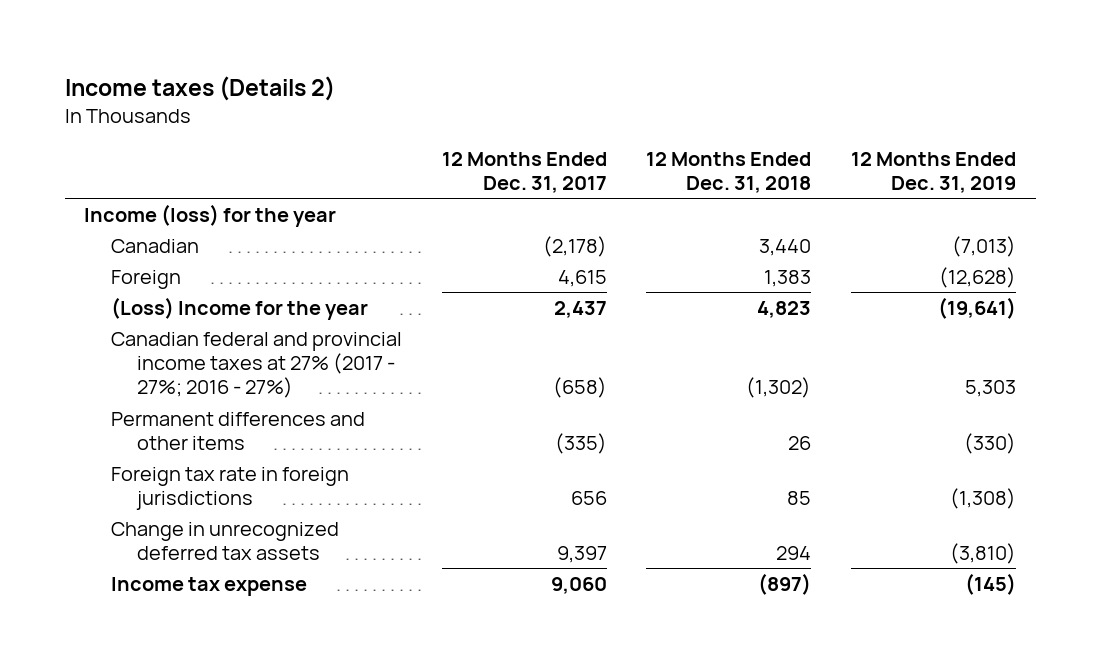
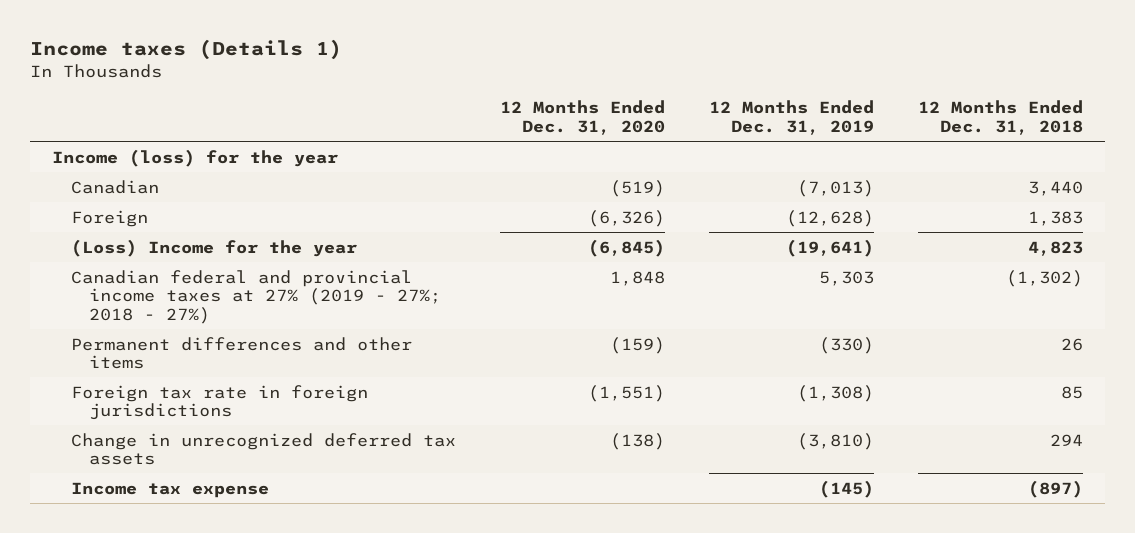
- Income taxes (Details 2)
+ Income taxes (Details 1)
- | 12 Months Ended Dec. 31, 2017 | 12 Months Ended Dec. 31, 2018 | 12 Months Ended Dec. 31, 2019
+ | 12 Months Ended Dec. 31, 2020 | 12 Months Ended Dec. 31, 2019 | 12 Months Ended Dec. 31, 2018
- Canadian federal and provincial income taxes at 27% (2017 - 27%; 2016 - 27%) | (658) | (1,302) | 5,303
+ Canadian federal and provincial income taxes at 27% (2019 - 27%; 2018 - 27%) | 1,848 | 5,303 | (1,302)

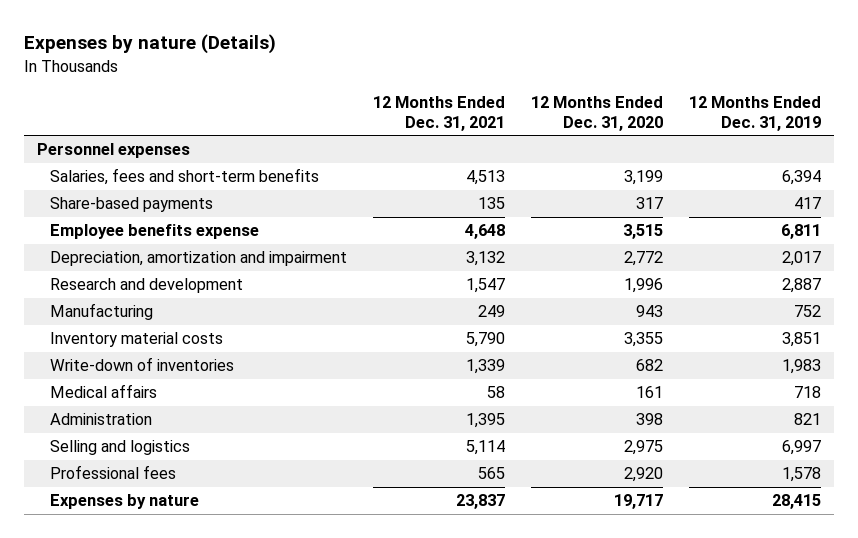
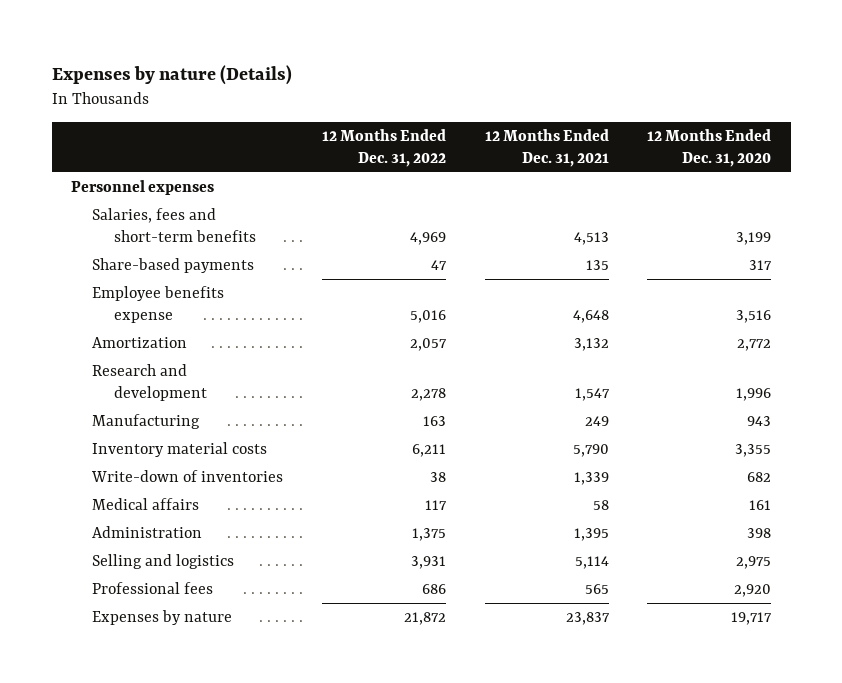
- | 12 Months Ended Dec. 31, 2021 | 12 Months Ended Dec. 31, 2020 | 12 Months Ended Dec. 31, 2019
+ | 12 Months Ended Dec. 31, 2022 | 12 Months Ended Dec. 31, 2021 | 12 Months Ended Dec. 31, 2020
- Employee benefits expense | 4,648 | 3,515 | 6,811
- Depreciation, amortization and impairment | 3,132 | 2,772 | 2,017
+ Employee benefits expense | 5,016 | 4,648 | 3,516
+ Amortization | 2,057 | 3,132 | 2,772

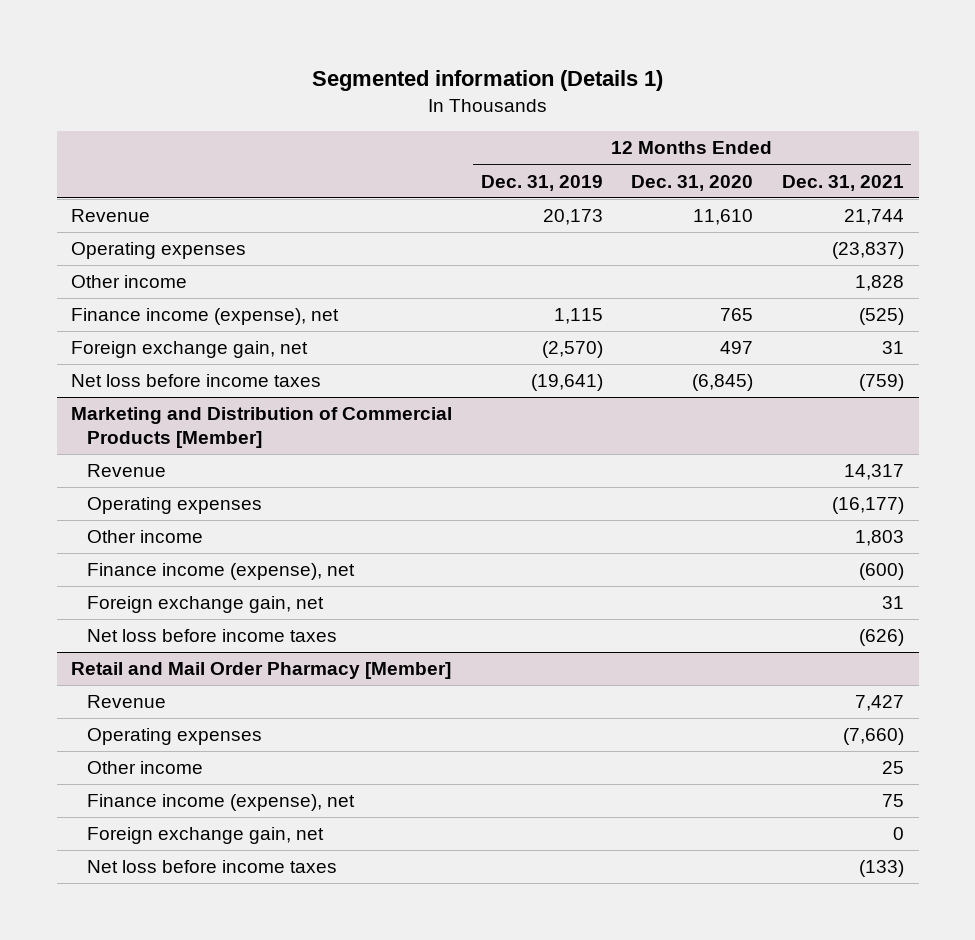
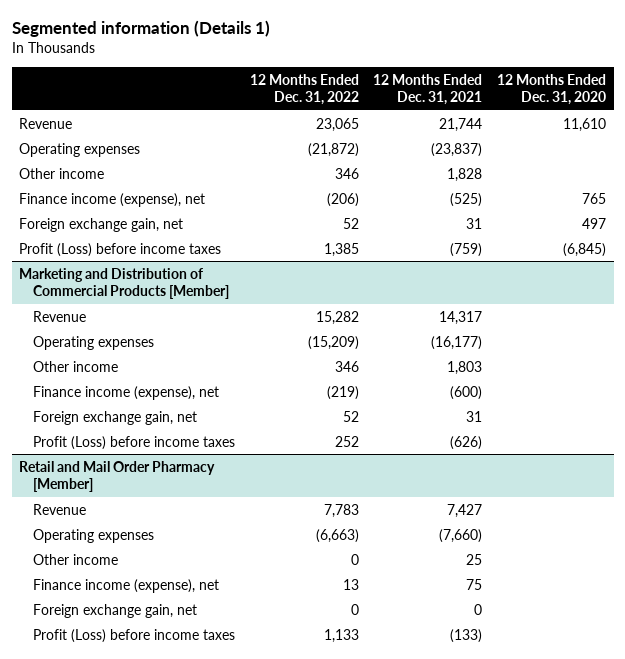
- | 12 Months Ended Dec. 31, 2019 | 12 Months Ended Dec. 31, 2020 | 12 Months Ended Dec. 31, 2021
+ | 12 Months Ended Dec. 31, 2022 | 12 Months Ended Dec. 31, 2021 | 12 Months Ended Dec. 31, 2020
- Net loss before income taxes | (19,641) | (6,845) | (759)
+ Profit (Loss) before income taxes | 1,385 | (759) | (6,845)
@ Marketing and Distribution of Commercial Products [Member]
- Net loss before income taxes | | | (626)
+ Profit (Loss) before income taxes | 252 | (626) |
@ Retail and Mail Order Pharmacy [Member]
- Net loss before income taxes | | | (133)
+ Profit (Loss) before income taxes | 1,133 | (133) |

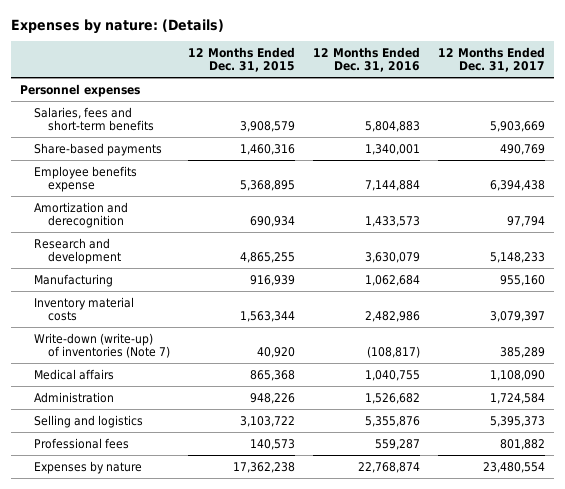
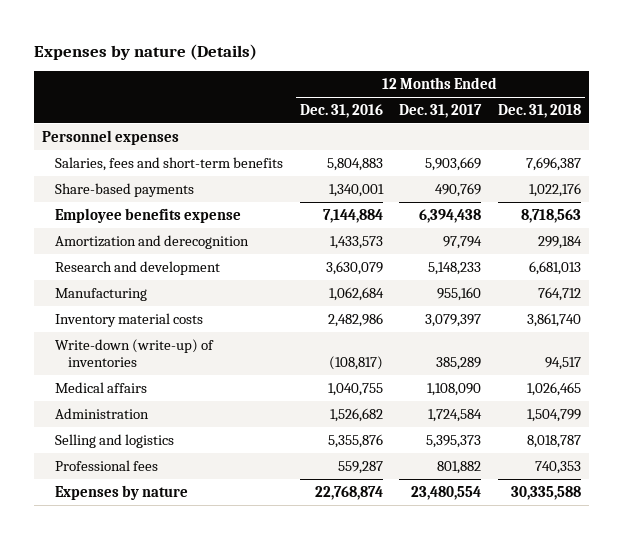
- Expenses by nature: (Details)
+ Expenses by nature (Details)
- | 12 Months Ended Dec. 31, 2015 | 12 Months Ended Dec. 31, 2016 | 12 Months Ended Dec. 31, 2017
+ | 12 Months Ended Dec. 31, 2016 | 12 Months Ended Dec. 31, 2017 | 12 Months Ended Dec. 31, 2018
- Write-down (write-up) of inventories (Note 7) | 40,920 | (108,817) | 385,289
+ Write-down (write-up) of inventories | (108,817) | 385,289 | 94,517

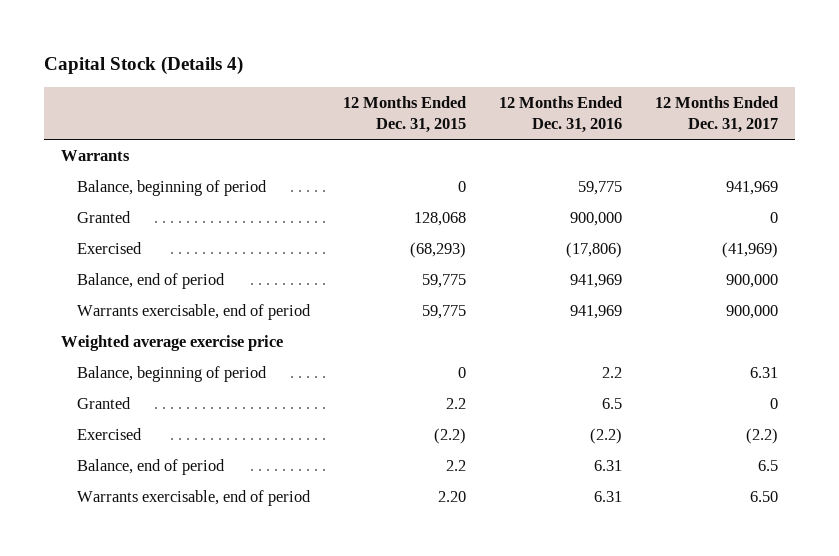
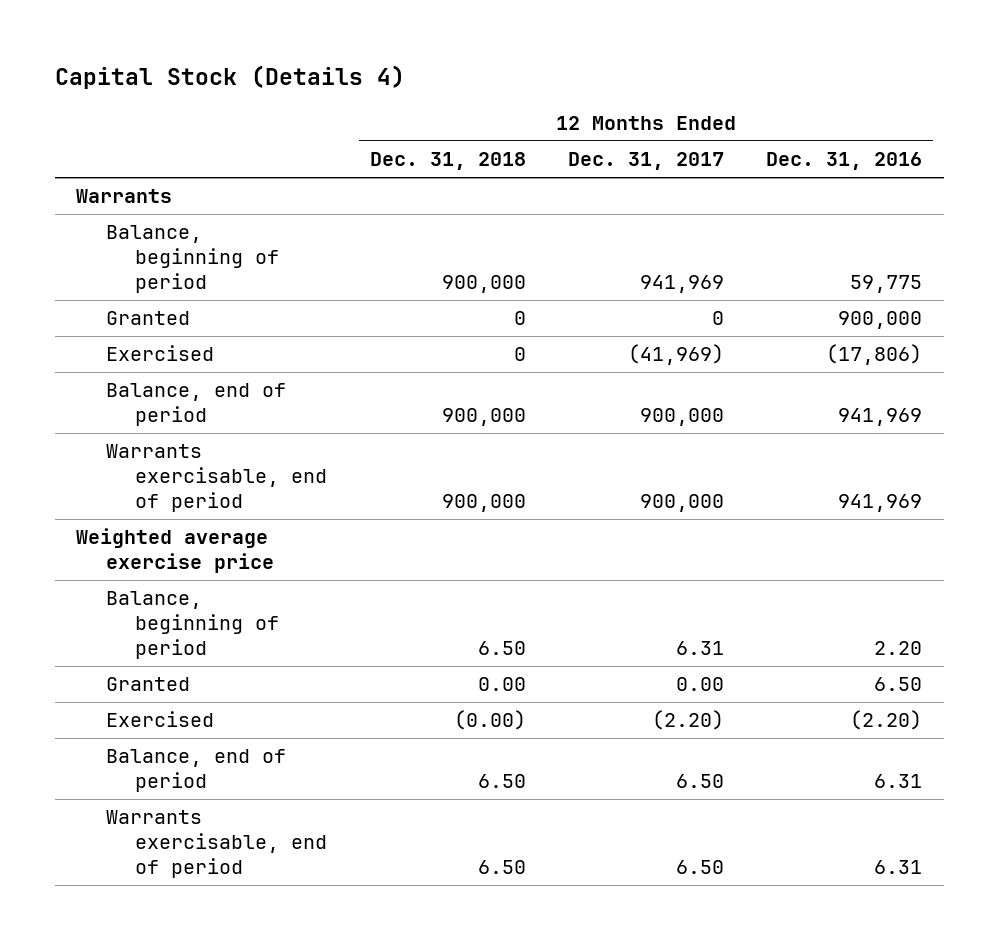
- | 12 Months Ended Dec. 31, 2015 | 12 Months Ended Dec. 31, 2016 | 12 Months Ended Dec. 31, 2017
+ | 12 Months Ended Dec. 31, 2018 | 12 Months Ended Dec. 31, 2017 | 12 Months Ended Dec. 31, 2016
- Balance, beginning of period | 0 | 2.2 | 6.31
- Granted | 2.2 | 6.5 | 0
- Exercised | (2.2) | (2.2) | (2.2)
- Balance, end of period | 2.2 | 6.31 | 6.5
+ Balance, beginning of period | 6.50 | 6.31 | 2.20
+ Granted | 0.00 | 0.00 | 6.50
+ Exercised | (0.00) | (2.20) | (2.20)
+ Balance, end of period | 6.50 | 6.50 | 6.31

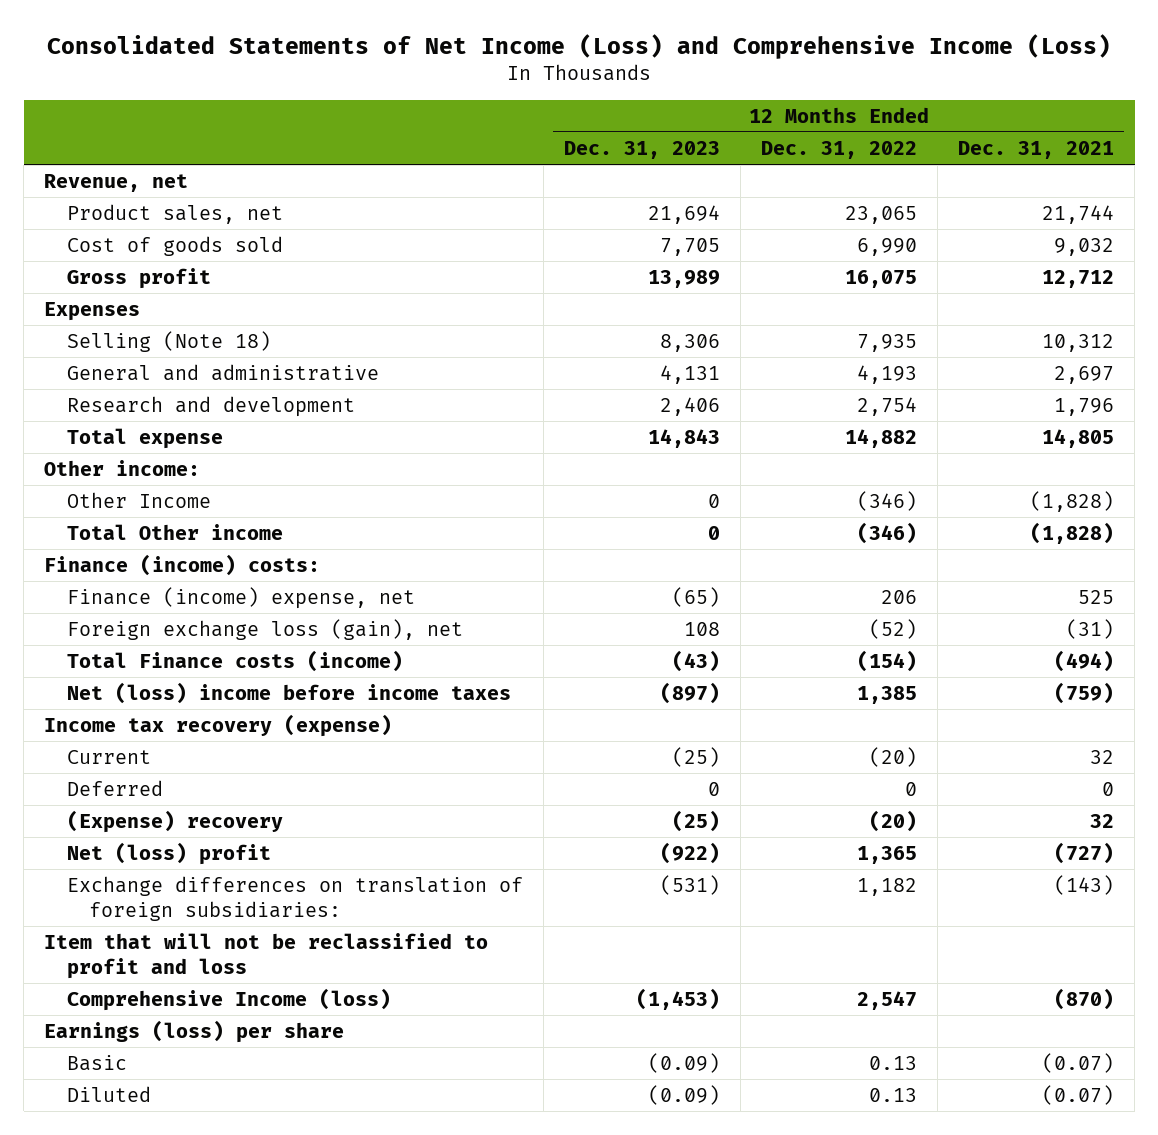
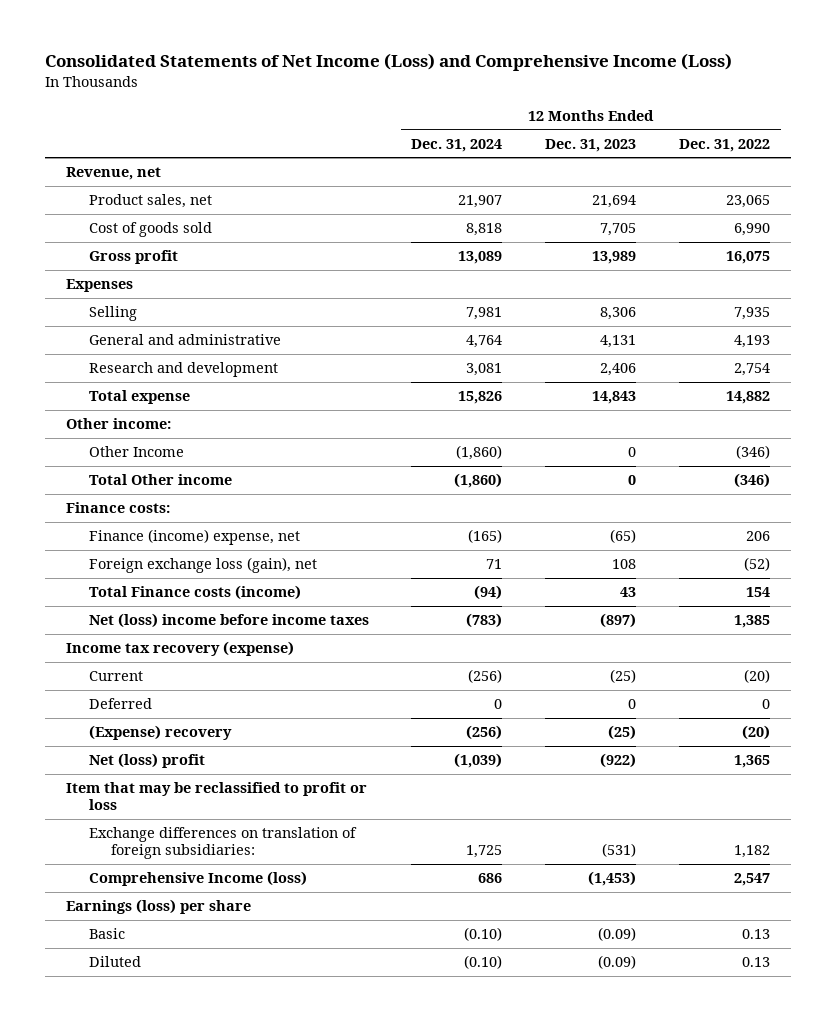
- | 12 Months Ended Dec. 31, 2023 | 12 Months Ended Dec. 31, 2022 | 12 Months Ended Dec. 31, 2021
+ | 12 Months Ended Dec. 31, 2024 | 12 Months Ended Dec. 31, 2023 | 12 Months Ended Dec. 31, 2022
- Selling (Note 18) | 8,306 | 7,935 | 10,312
+ Selling | 7,981 | 8,306 | 7,935
- Finance (income) costs:
+ Finance costs:
- Total Finance costs (income) | (43) | (154) | (494)
+ Total Finance costs (income) | (94) | 43 | 154
+ Item that may be reclassified to profit or loss
- Item that will not be reclassified to profit and loss

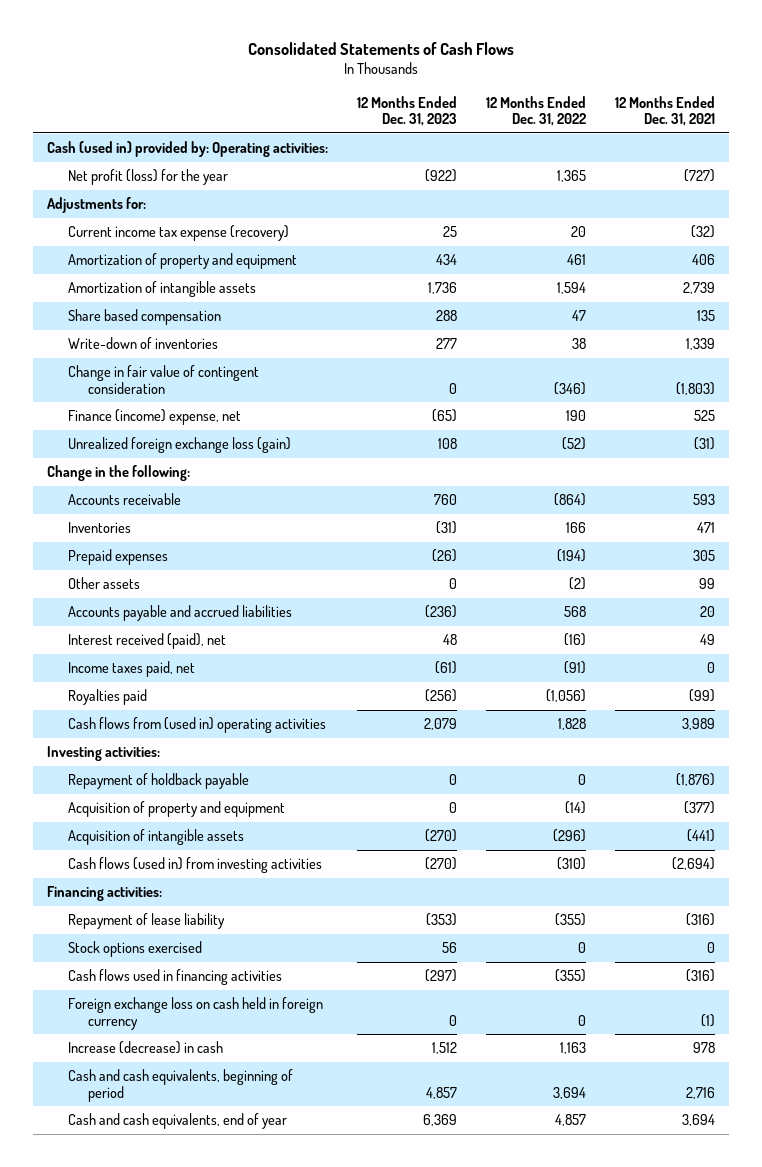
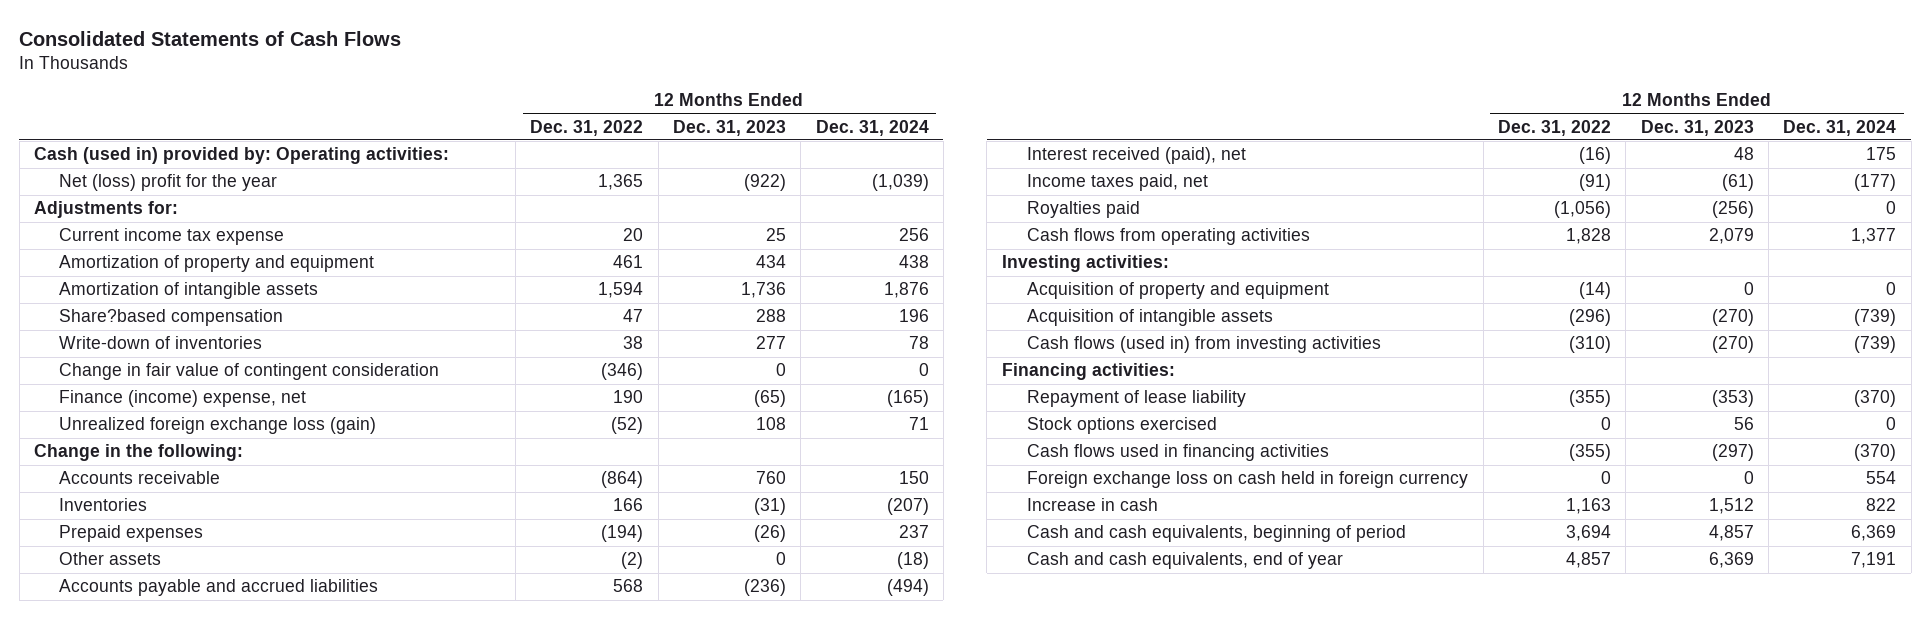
- | 12 Months Ended Dec. 31, 2023 | 12 Months Ended Dec. 31, 2022 | 12 Months Ended Dec. 31, 2021
+ | 12 Months Ended Dec. 31, 2022 | 12 Months Ended Dec. 31, 2023 | 12 Months Ended Dec. 31, 2024
- Net profit (loss) for the year | (922) | 1,365 | (727)
+ Net (loss) profit for the year | 1,365 | (922) | (1,039)
- Current income tax expense (recovery) | 25 | 20 | (32)
+ Current income tax expense | 20 | 25 | 256
- Share based compensation | 288 | 47 | 135
+ Share?based compensation | 47 | 288 | 196
- Cash flows from (used in) operating activities | 2,079 | 1,828 | 3,989
+ Cash flows from operating activities | 1,828 | 2,079 | 1,377
- Repayment of holdback payable | 0 | 0 | (1,876)
- Increase (decrease) in cash | 1,512 | 1,163 | 978
+ Increase in cash | 1,163 | 1,512 | 822

